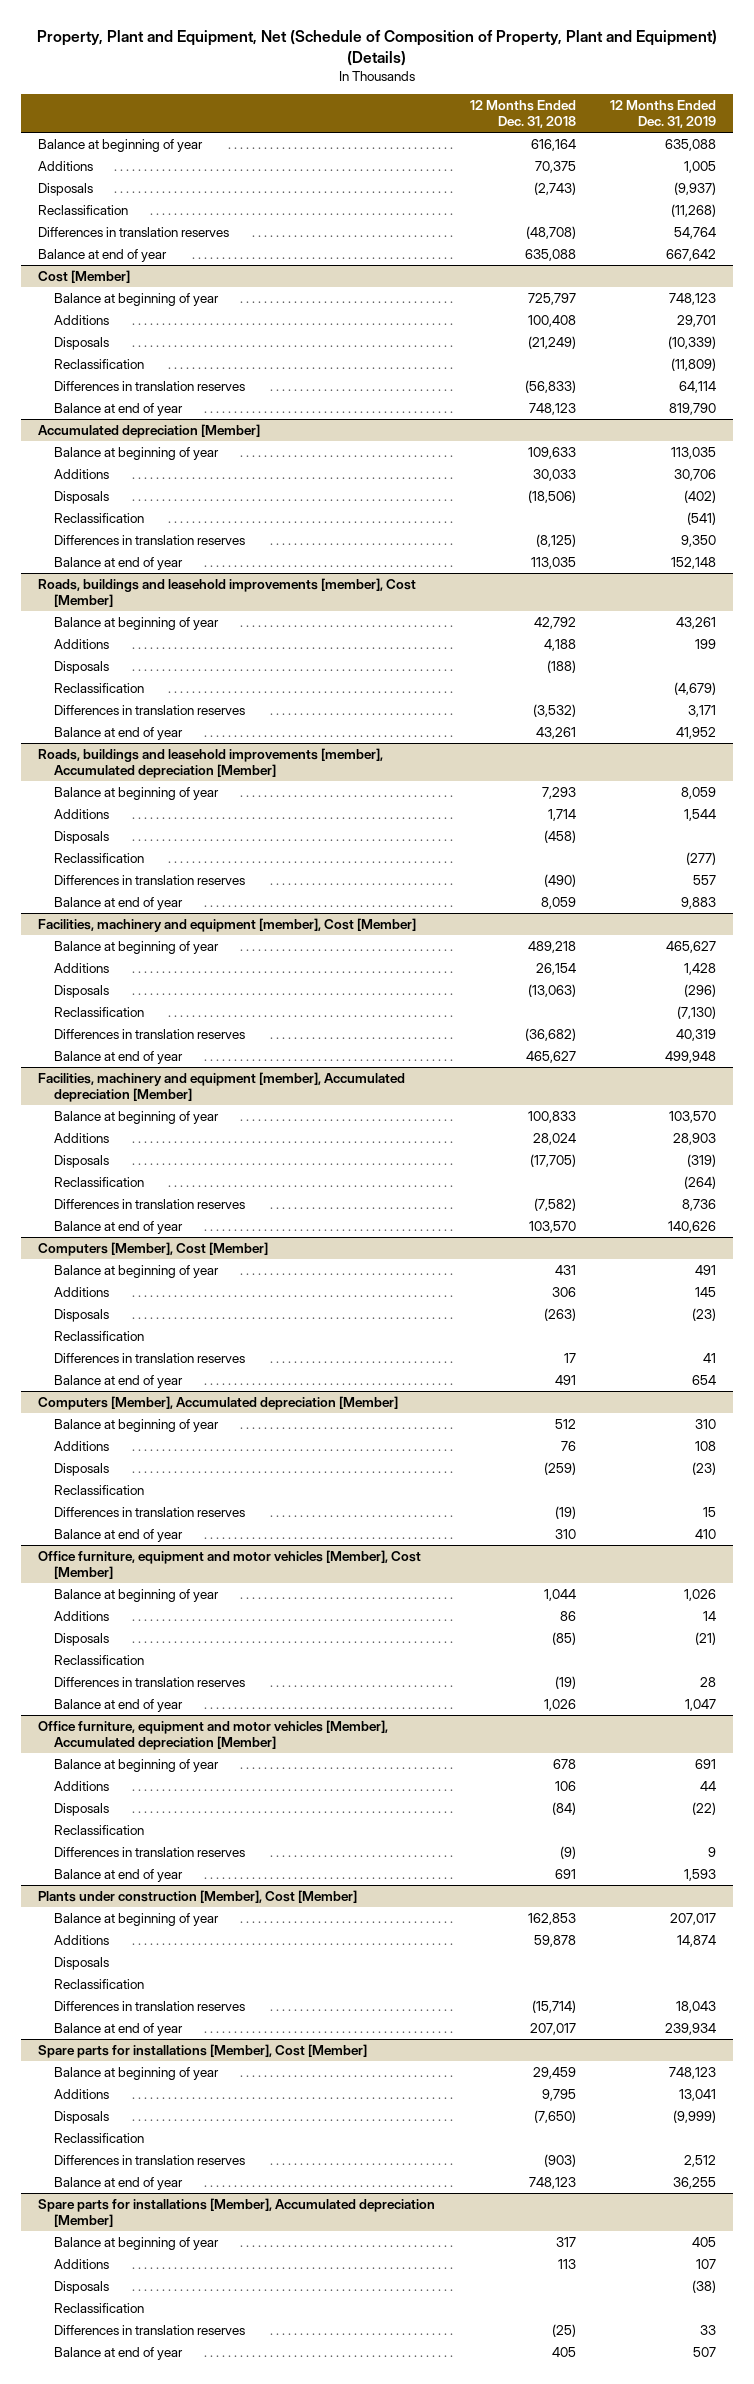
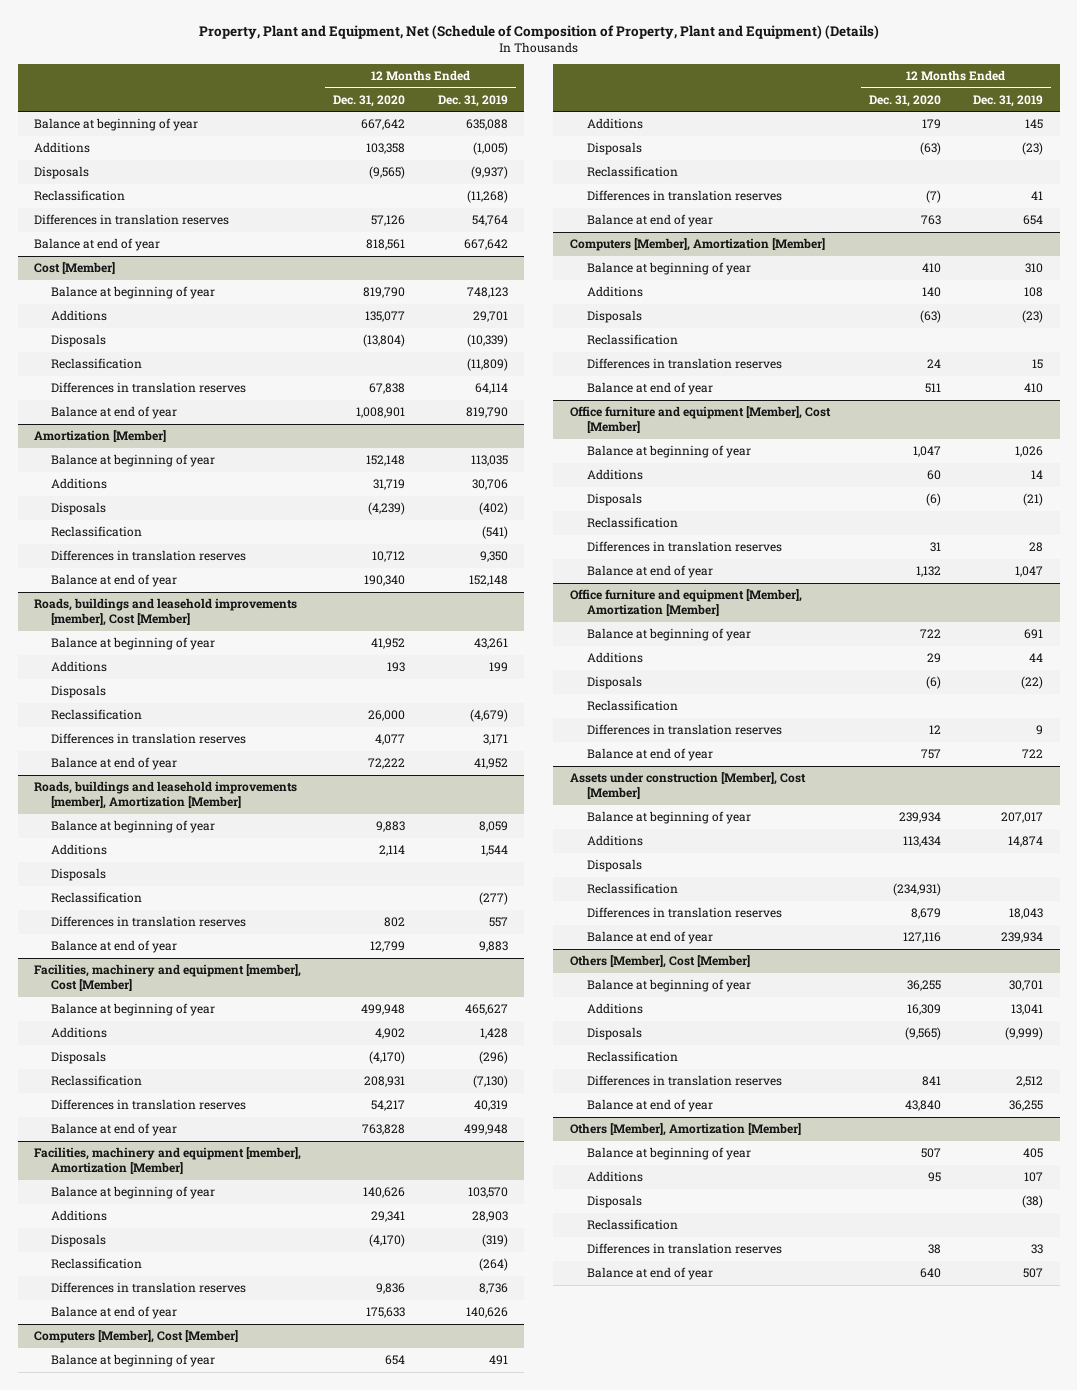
- | 12 Months Ended Dec. 31, 2018 | 12 Months Ended Dec. 31, 2019
+ | 12 Months Ended Dec. 31, 2020 | 12 Months Ended Dec. 31, 2019
- Additions | 70,375 | 1,005
+ Additions | 103,358 | (1,005)
- Accumulated depreciation [Member]
+ Amortization [Member]
- Roads, buildings and leasehold improvements [member], Accumulated depreciation [Member]
+ Roads, buildings and leasehold improvements [member], Amortization [Member]
- Facilities, machinery and equipment [member], Accumulated depreciation [Member]
+ Facilities, machinery and equipment [member], Amortization [Member]
- Computers [Member], Accumulated depreciation [Member]
+ Computers [Member], Amortization [Member]
- Office furniture, equipment and motor vehicles [Member], Cost [Member]
+ Office furniture and equipment [Member], Cost [Member]
- Office furniture, equipment and motor vehicles [Member], Accumulated depreciation [Member]
+ Office furniture and equipment [Member], Amortization [Member]
- Balance at end of year | 691 | 1,593
- Plants under construction [Member], Cost [Member]
+ Balance at end of year | 757 | 722
+ Assets under construction [Member], Cost [Member]
- Spare parts for installations [Member], Cost [Member]
- Balance at beginning of year | 29,459 | 748,123
+ Others [Member], Cost [Member]
+ Balance at beginning of year | 36,255 | 30,701
- Spare parts for installations [Member], Accumulated depreciation [Member]
+ Others [Member], Amortization [Member]

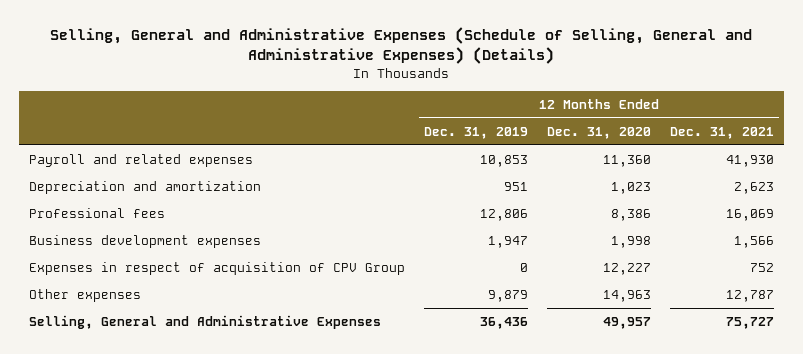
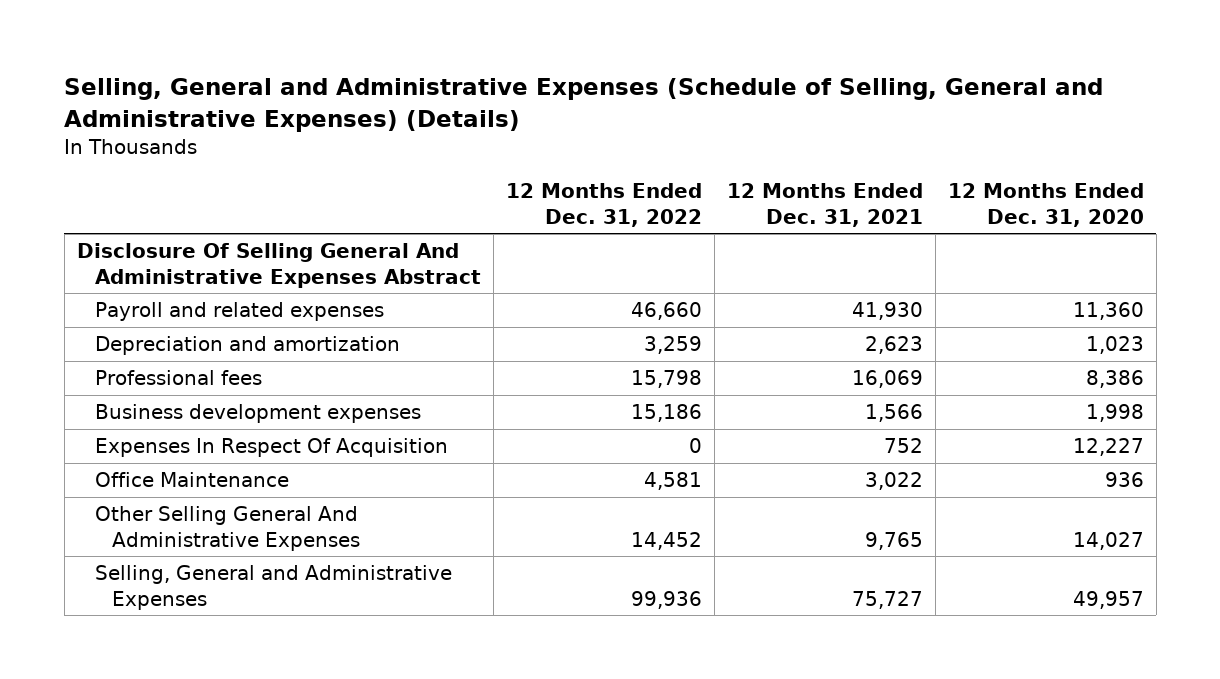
- | 12 Months Ended Dec. 31, 2019 | 12 Months Ended Dec. 31, 2020 | 12 Months Ended Dec. 31, 2021
+ | 12 Months Ended Dec. 31, 2022 | 12 Months Ended Dec. 31, 2021 | 12 Months Ended Dec. 31, 2020
+ Disclosure Of Selling General And Administrative Expenses Abstract
- Expenses in respect of acquisition of CPV Group | 0 | 12,227 | 752
- Other expenses | 9,879 | 14,963 | 12,787
+ Expenses In Respect Of Acquisition | 0 | 752 | 12,227
+ Office Maintenance | 4,581 | 3,022 | 936
+ Other Selling General And Administrative Expenses | 14,452 | 9,765 | 14,027

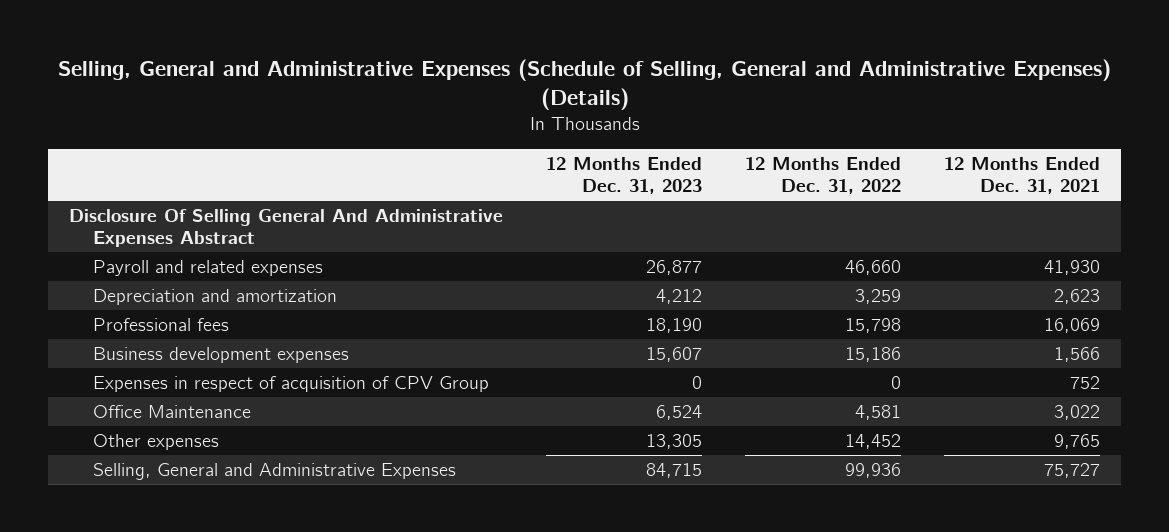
- | 12 Months Ended Dec. 31, 2022 | 12 Months Ended Dec. 31, 2021 | 12 Months Ended Dec. 31, 2020
+ | 12 Months Ended Dec. 31, 2023 | 12 Months Ended Dec. 31, 2022 | 12 Months Ended Dec. 31, 2021
- Expenses In Respect Of Acquisition | 0 | 752 | 12,227
+ Expenses in respect of acquisition of CPV Group | 0 | 0 | 752
- Other Selling General And Administrative Expenses | 14,452 | 9,765 | 14,027
+ Other expenses | 13,305 | 14,452 | 9,765

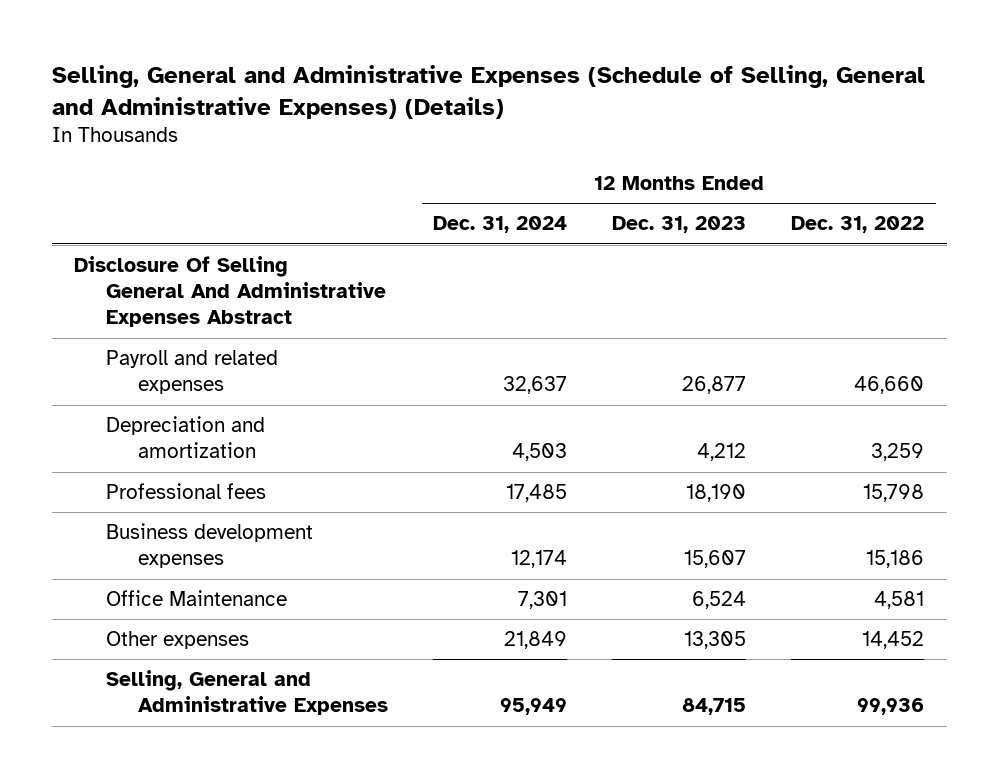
- | 12 Months Ended Dec. 31, 2023 | 12 Months Ended Dec. 31, 2022 | 12 Months Ended Dec. 31, 2021
+ | 12 Months Ended Dec. 31, 2024 | 12 Months Ended Dec. 31, 2023 | 12 Months Ended Dec. 31, 2022
- Expenses in respect of acquisition of CPV Group | 0 | 0 | 752

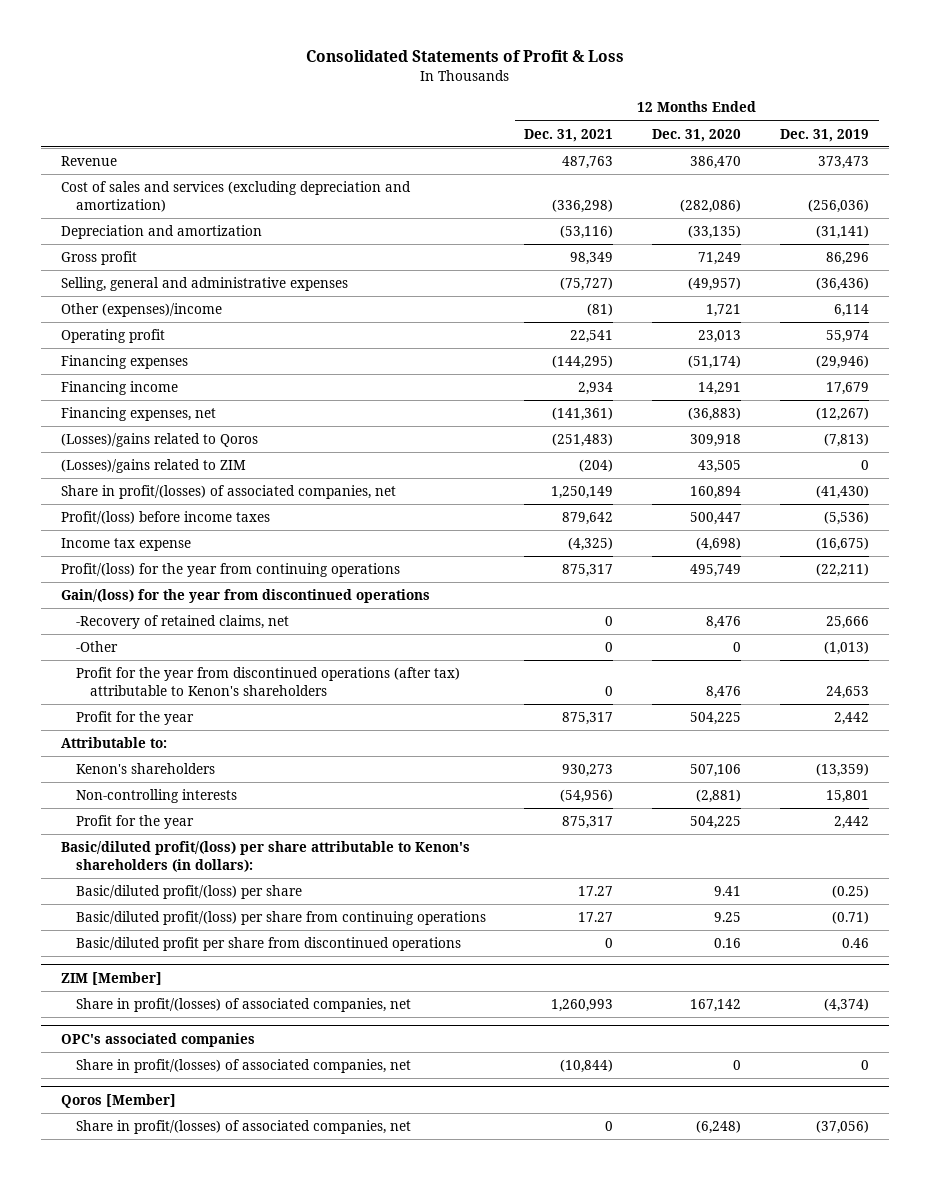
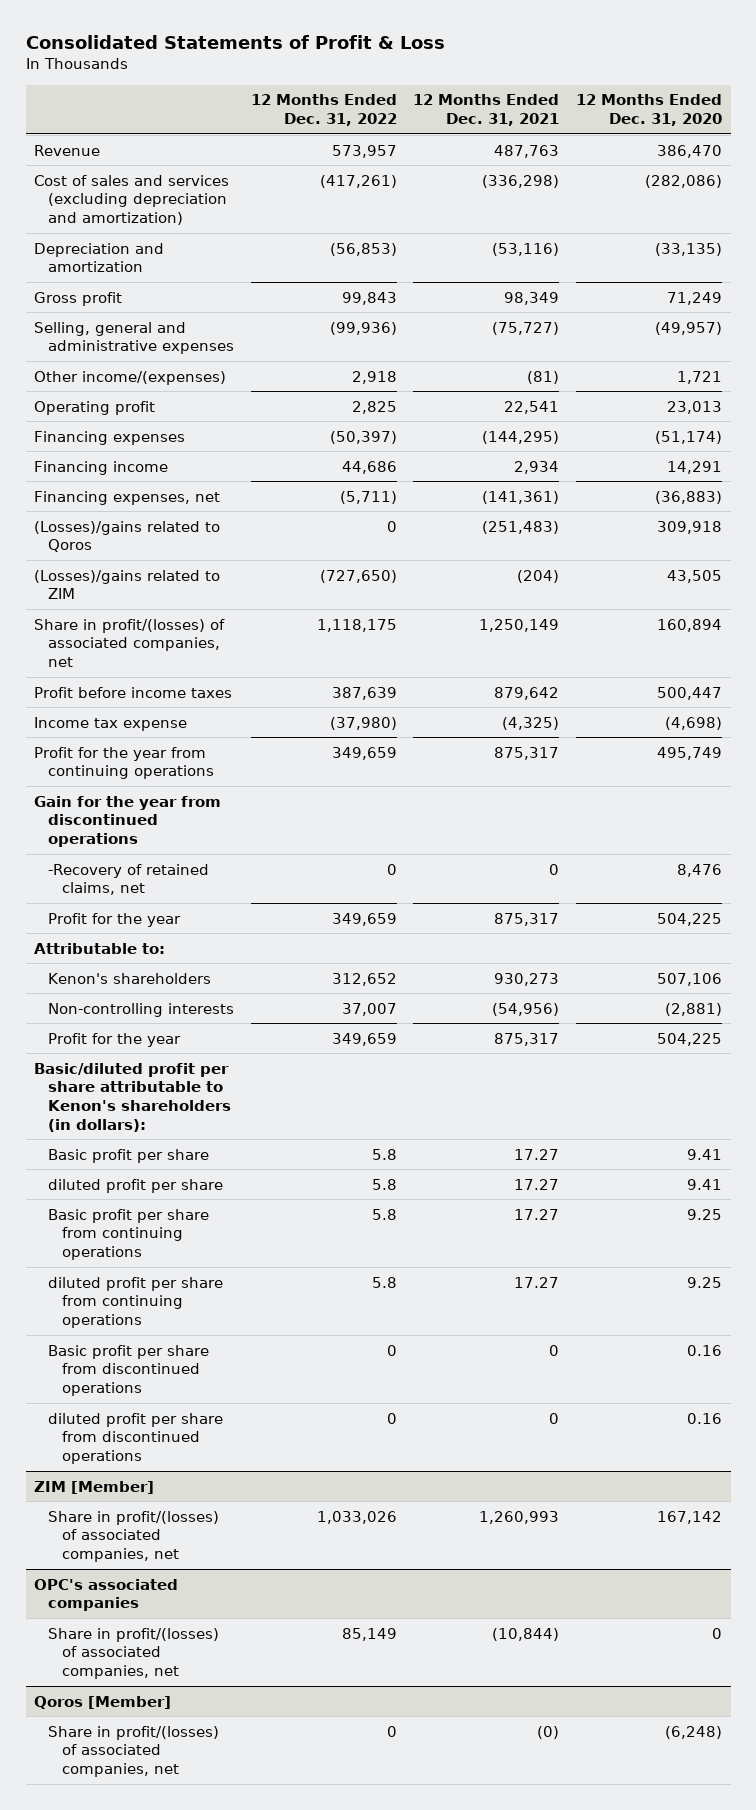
- | 12 Months Ended Dec. 31, 2021 | 12 Months Ended Dec. 31, 2020 | 12 Months Ended Dec. 31, 2019
+ | 12 Months Ended Dec. 31, 2022 | 12 Months Ended Dec. 31, 2021 | 12 Months Ended Dec. 31, 2020
- Other (expenses)/income | (81) | 1,721 | 6,114
+ Other income/(expenses) | 2,918 | (81) | 1,721
- Profit/(loss) before income taxes | 879,642 | 500,447 | (5,536)
+ Profit before income taxes | 387,639 | 879,642 | 500,447
- Profit/(loss) for the year from continuing operations | 875,317 | 495,749 | (22,211)
- Gain/(loss) for the year from discontinued operations
+ Profit for the year from continuing operations | 349,659 | 875,317 | 495,749
+ Gain for the year from discontinued operations
- -Other | 0 | 0 | (1,013)
- Profit for the year from discontinued operations (after tax) attributable to Kenon's shareholders | 0 | 8,476 | 24,653
- Basic/diluted profit/(loss) per share attributable to Kenon's shareholders (in dollars):
- Basic/diluted profit/(loss) per share | 17.27 | 9.41 | (0.25)
- Basic/diluted profit/(loss) per share from continuing operations | 17.27 | 9.25 | (0.71)
- Basic/diluted profit per share from discontinued operations | 0 | 0.16 | 0.46
+ Basic/diluted profit per share attributable to Kenon's shareholders (in dollars):
+ Basic profit per share | 5.8 | 17.27 | 9.41
+ diluted profit per share | 5.8 | 17.27 | 9.41
+ Basic profit per share from continuing operations | 5.8 | 17.27 | 9.25
+ diluted profit per share from continuing operations | 5.8 | 17.27 | 9.25
+ Basic profit per share from discontinued operations | 0 | 0 | 0.16
+ diluted profit per share from discontinued operations | 0 | 0 | 0.16
@ Qoros [Member]
- Share in profit/(losses) of associated companies, net | 0 | (6,248) | (37,056)
+ Share in profit/(losses) of associated companies, net | 0 | (0) | (6,248)

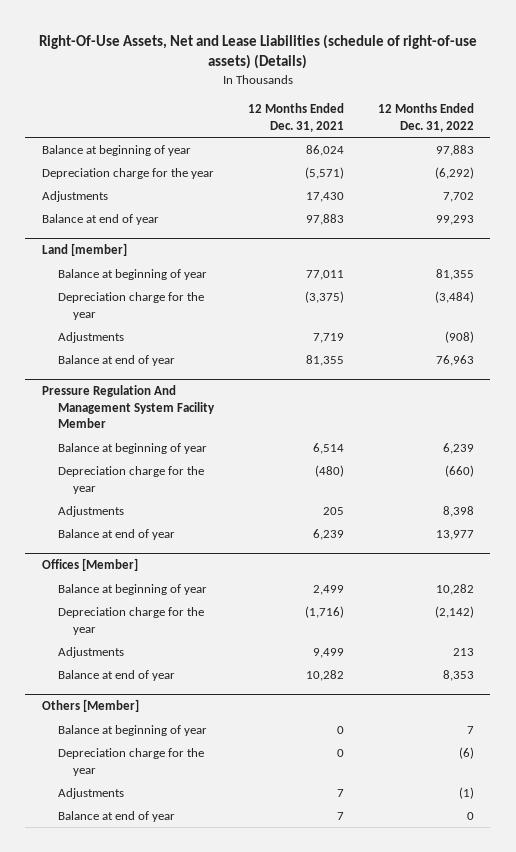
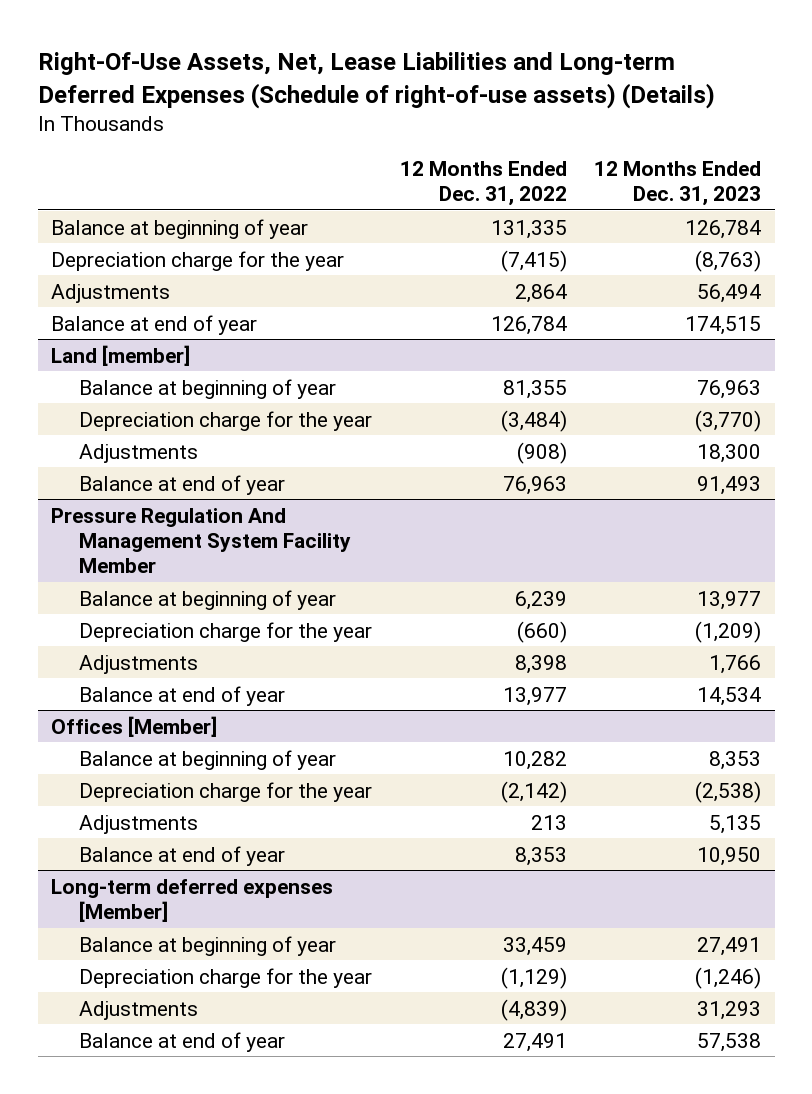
- Right-Of-Use Assets, Net and Lease Liabilities (schedule of right-of-use assets) (Details)
+ Right-Of-Use Assets, Net, Lease Liabilities and Long-term Deferred Expenses (Schedule of right-of-use assets) (Details)
- | 12 Months Ended Dec. 31, 2021 | 12 Months Ended Dec. 31, 2022
+ | 12 Months Ended Dec. 31, 2022 | 12 Months Ended Dec. 31, 2023
- Balance at beginning of year | 86,024 | 97,883
- Depreciation charge for the year | (5,571) | (6,292)
- Adjustments | 17,430 | 7,702
- Balance at end of year | 97,883 | 99,293
+ Balance at beginning of year | 131,335 | 126,784
+ Depreciation charge for the year | (7,415) | (8,763)
+ Adjustments | 2,864 | 56,494
+ Balance at end of year | 126,784 | 174,515
- Others [Member]
- Balance at beginning of year | 0 | 7
- Depreciation charge for the year | 0 | (6)
- Adjustments | 7 | (1)
- Balance at end of year | 7 | 0
+ Long-term deferred expenses [Member]
+ Balance at beginning of year | 33,459 | 27,491
+ Depreciation charge for the year | (1,129) | (1,246)
+ Adjustments | (4,839) | 31,293
+ Balance at end of year | 27,491 | 57,538

